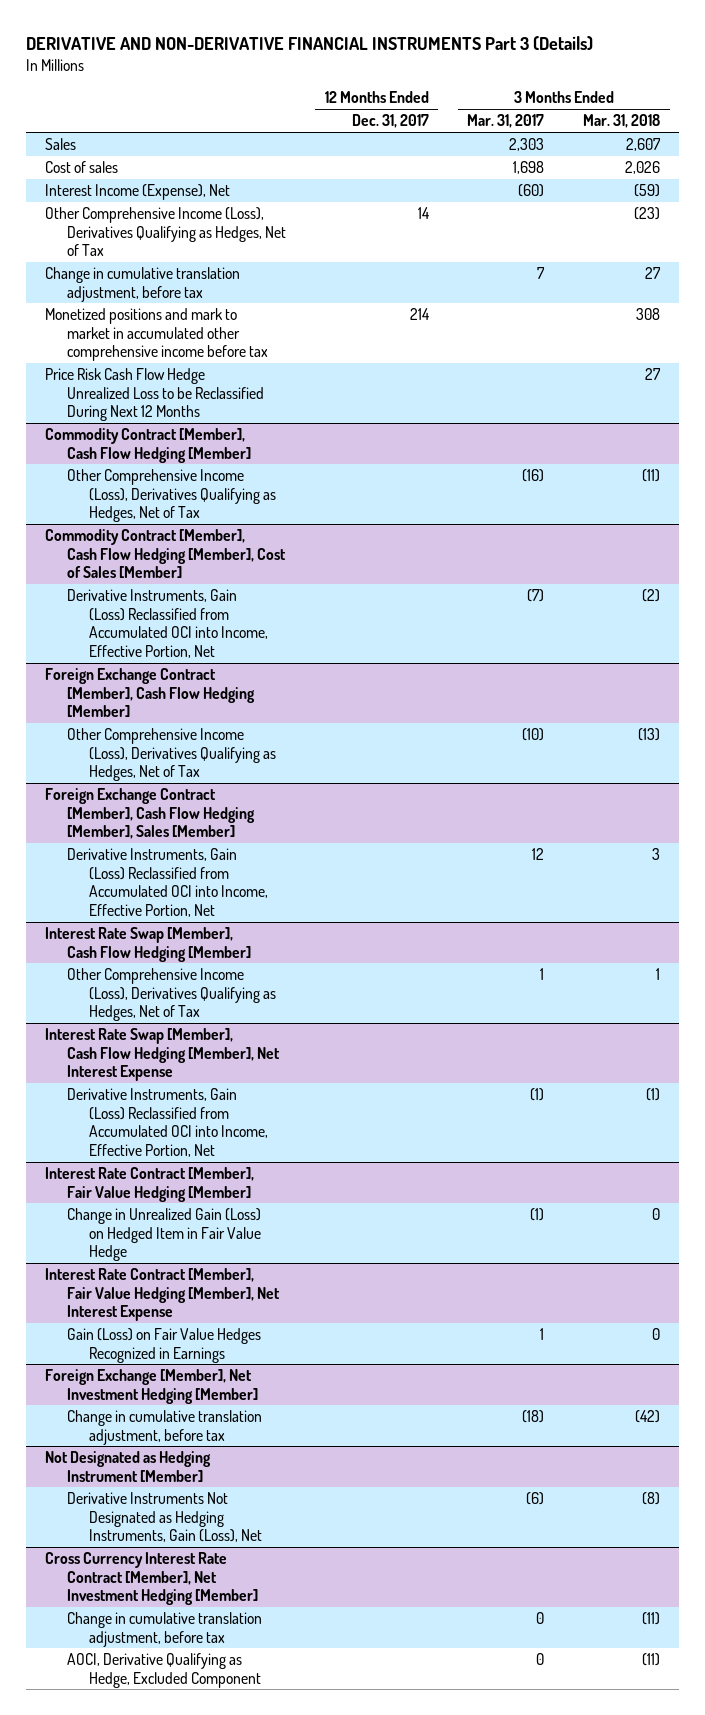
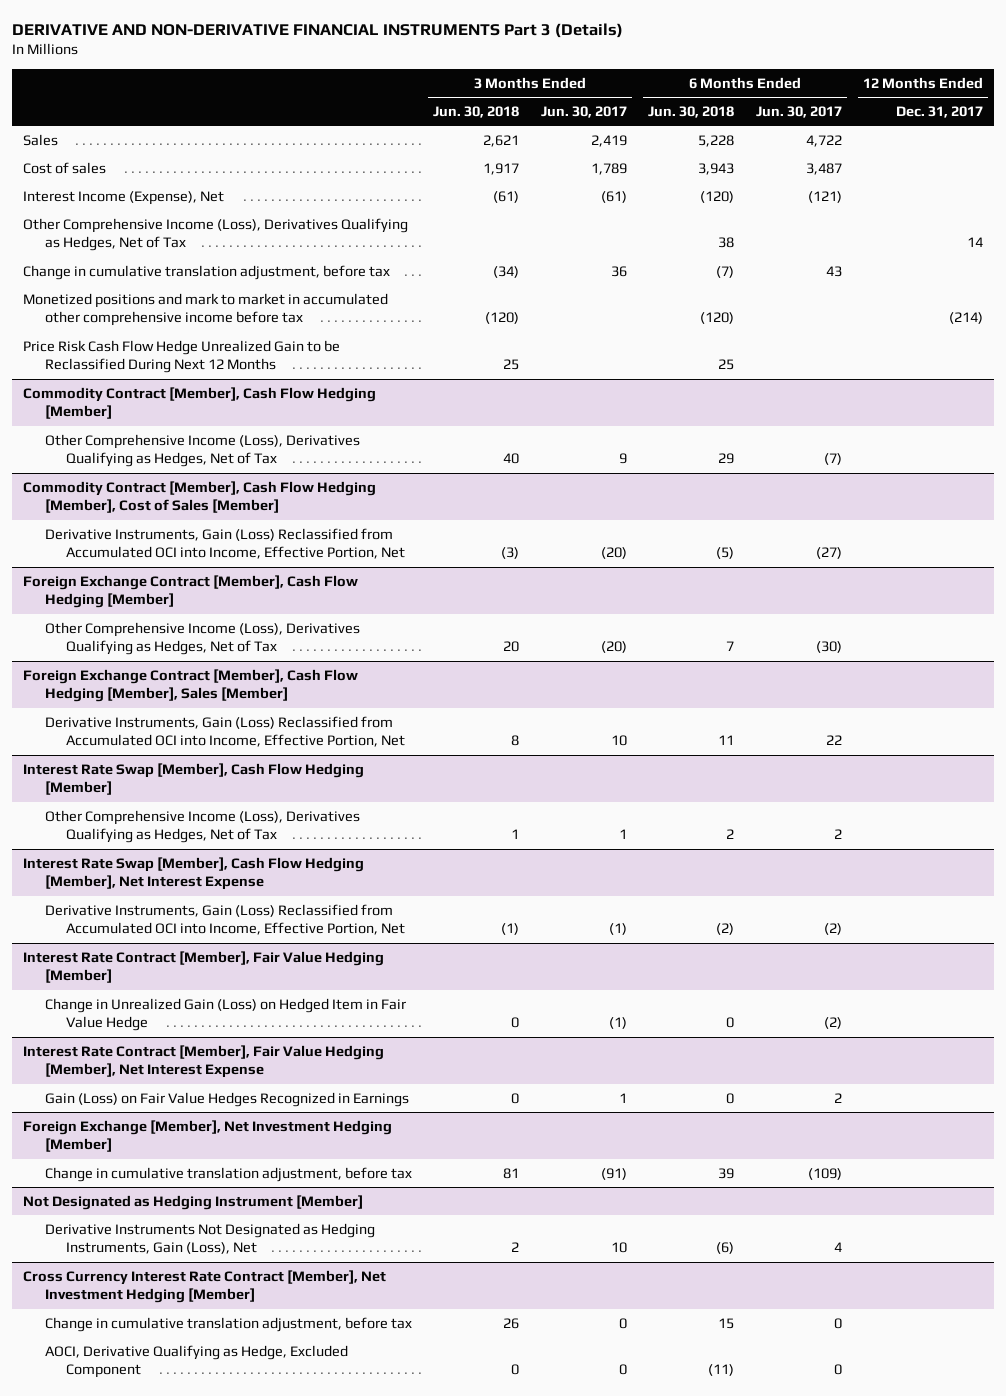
- | 12 Months Ended Dec. 31, 2017 | 3 Months Ended Mar. 31, 2017 | 3 Months Ended Mar. 31, 2018
+ | 3 Months Ended Jun. 30, 2018 | 3 Months Ended Jun. 30, 2017 | 6 Months Ended Jun. 30, 2018 | 6 Months Ended Jun. 30, 2017 | 12 Months Ended Dec. 31, 2017
- Monetized positions and mark to market in accumulated other comprehensive income before tax | 214 | | 308
- Price Risk Cash Flow Hedge Unrealized Loss to be Reclassified During Next 12 Months | | | 27
+ Monetized positions and mark to market in accumulated other comprehensive income before tax | (120) | | (120) | | (214)
+ Price Risk Cash Flow Hedge Unrealized Gain to be Reclassified During Next 12 Months | 25 | | 25 | |

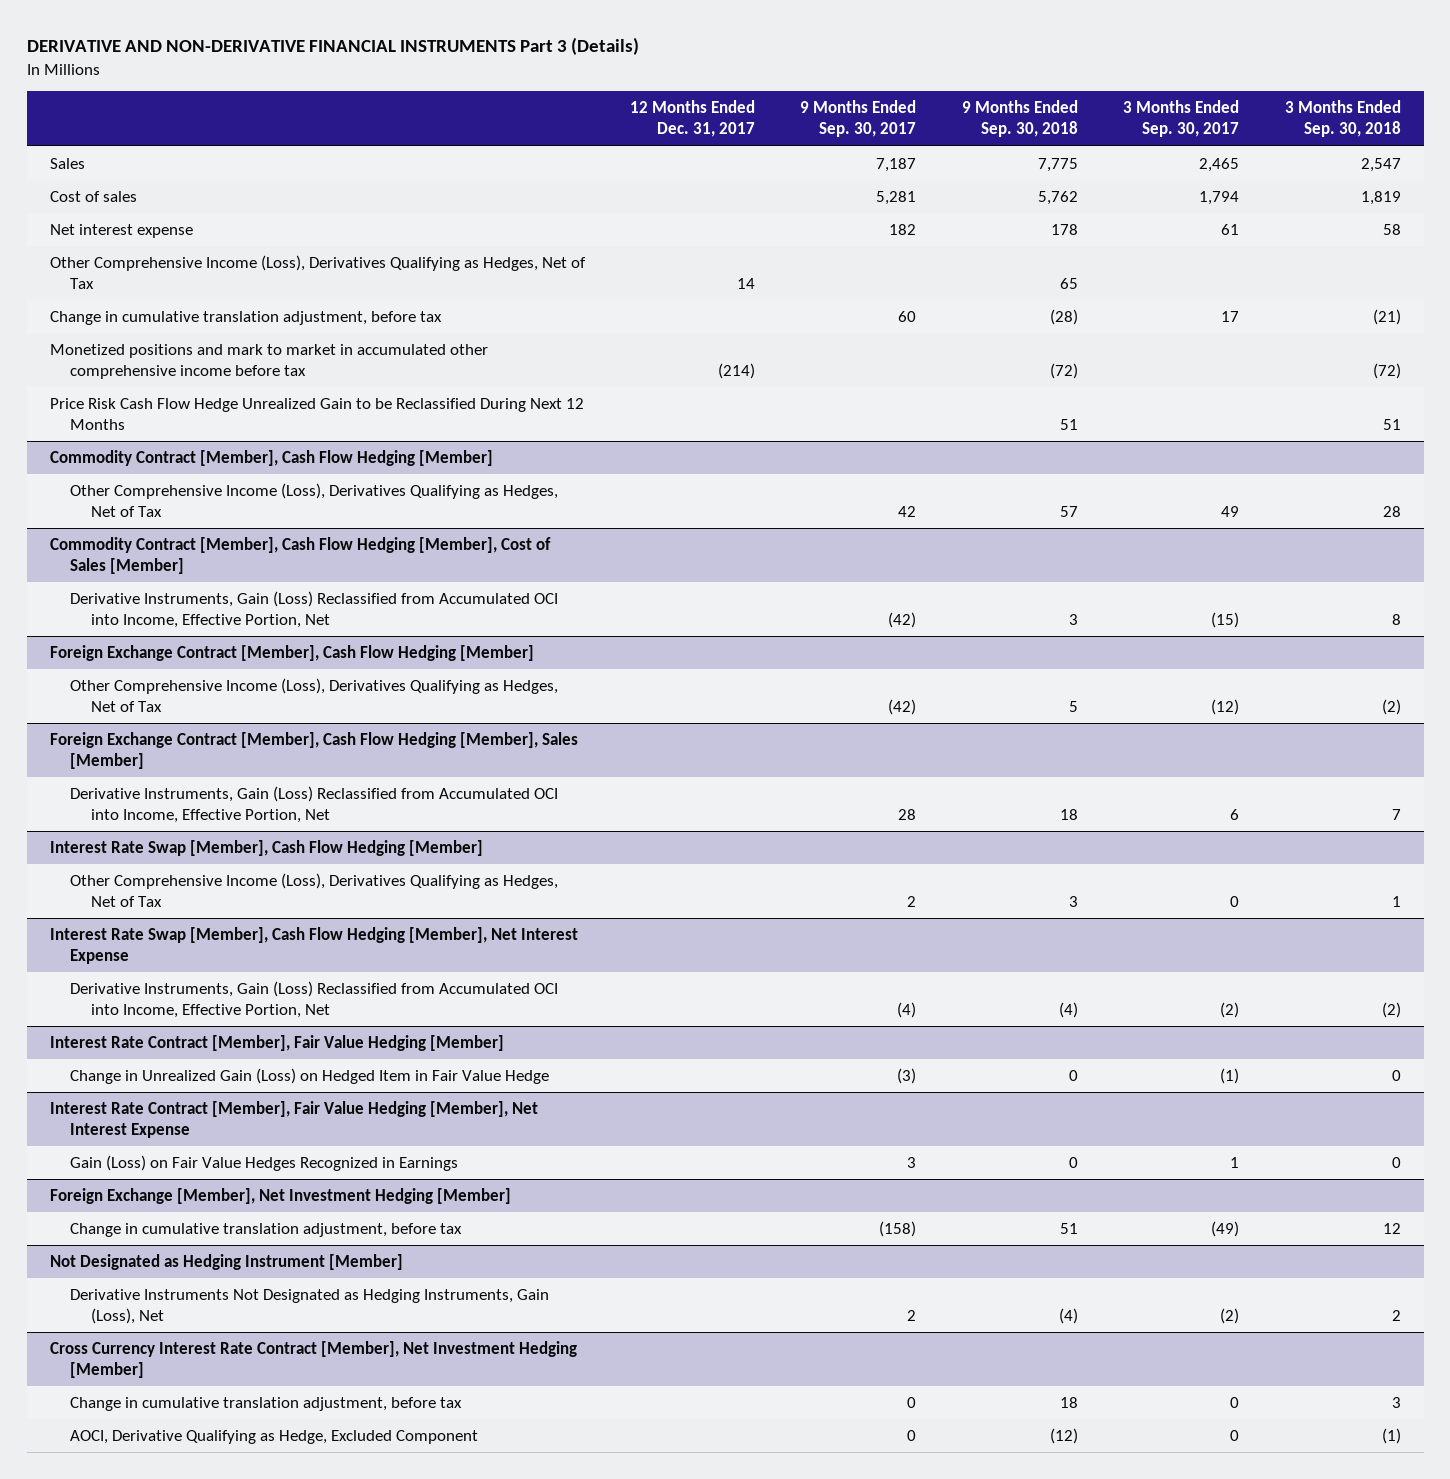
- | 3 Months Ended Jun. 30, 2018 | 3 Months Ended Jun. 30, 2017 | 6 Months Ended Jun. 30, 2018 | 6 Months Ended Jun. 30, 2017 | 12 Months Ended Dec. 31, 2017
+ | 12 Months Ended Dec. 31, 2017 | 9 Months Ended Sep. 30, 2017 | 9 Months Ended Sep. 30, 2018 | 3 Months Ended Sep. 30, 2017 | 3 Months Ended Sep. 30, 2018
- Interest Income (Expense), Net | (61) | (61) | (120) | (121) |
+ Net interest expense | | 182 | 178 | 61 | 58

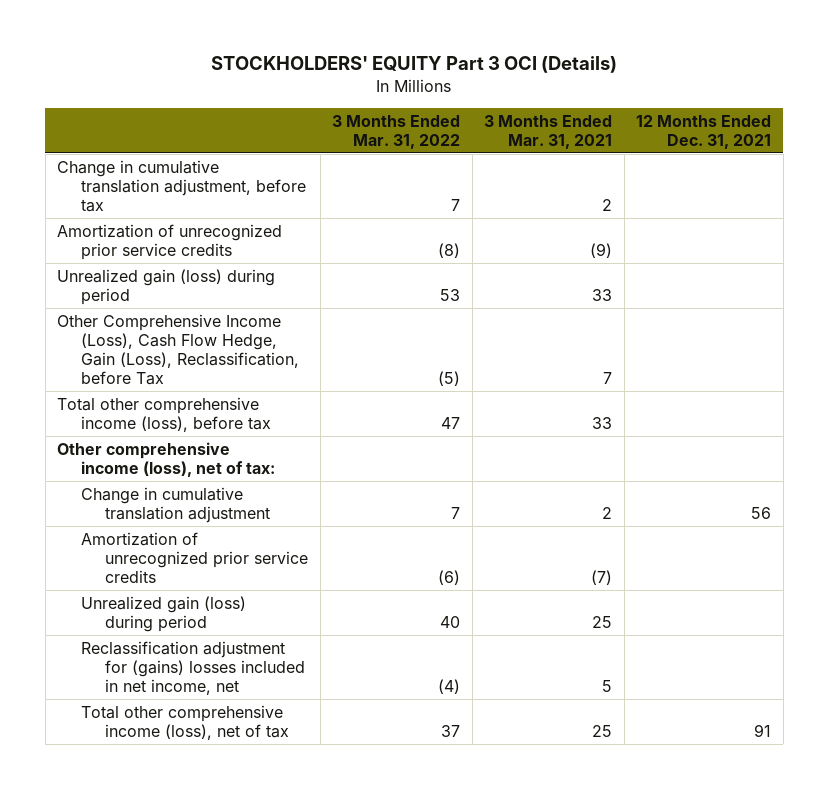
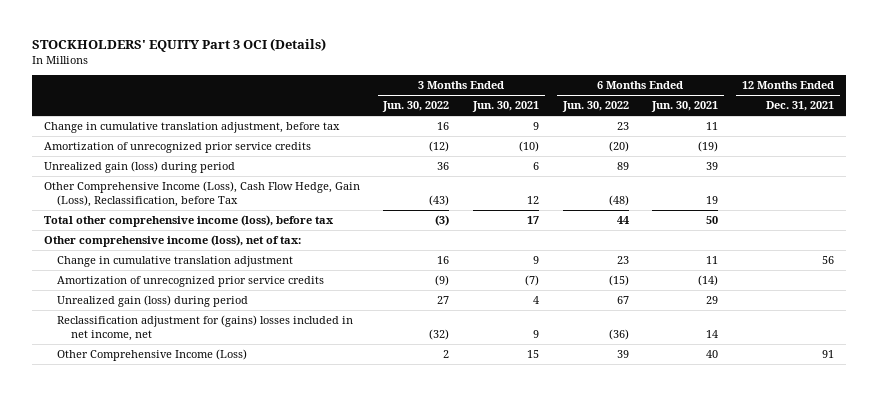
- | 3 Months Ended Mar. 31, 2022 | 3 Months Ended Mar. 31, 2021 | 12 Months Ended Dec. 31, 2021
+ | 3 Months Ended Jun. 30, 2022 | 3 Months Ended Jun. 30, 2021 | 6 Months Ended Jun. 30, 2022 | 6 Months Ended Jun. 30, 2021 | 12 Months Ended Dec. 31, 2021
- Total other comprehensive income (loss), net of tax | 37 | 25 | 91
+ Other Comprehensive Income (Loss) | 2 | 15 | 39 | 40 | 91

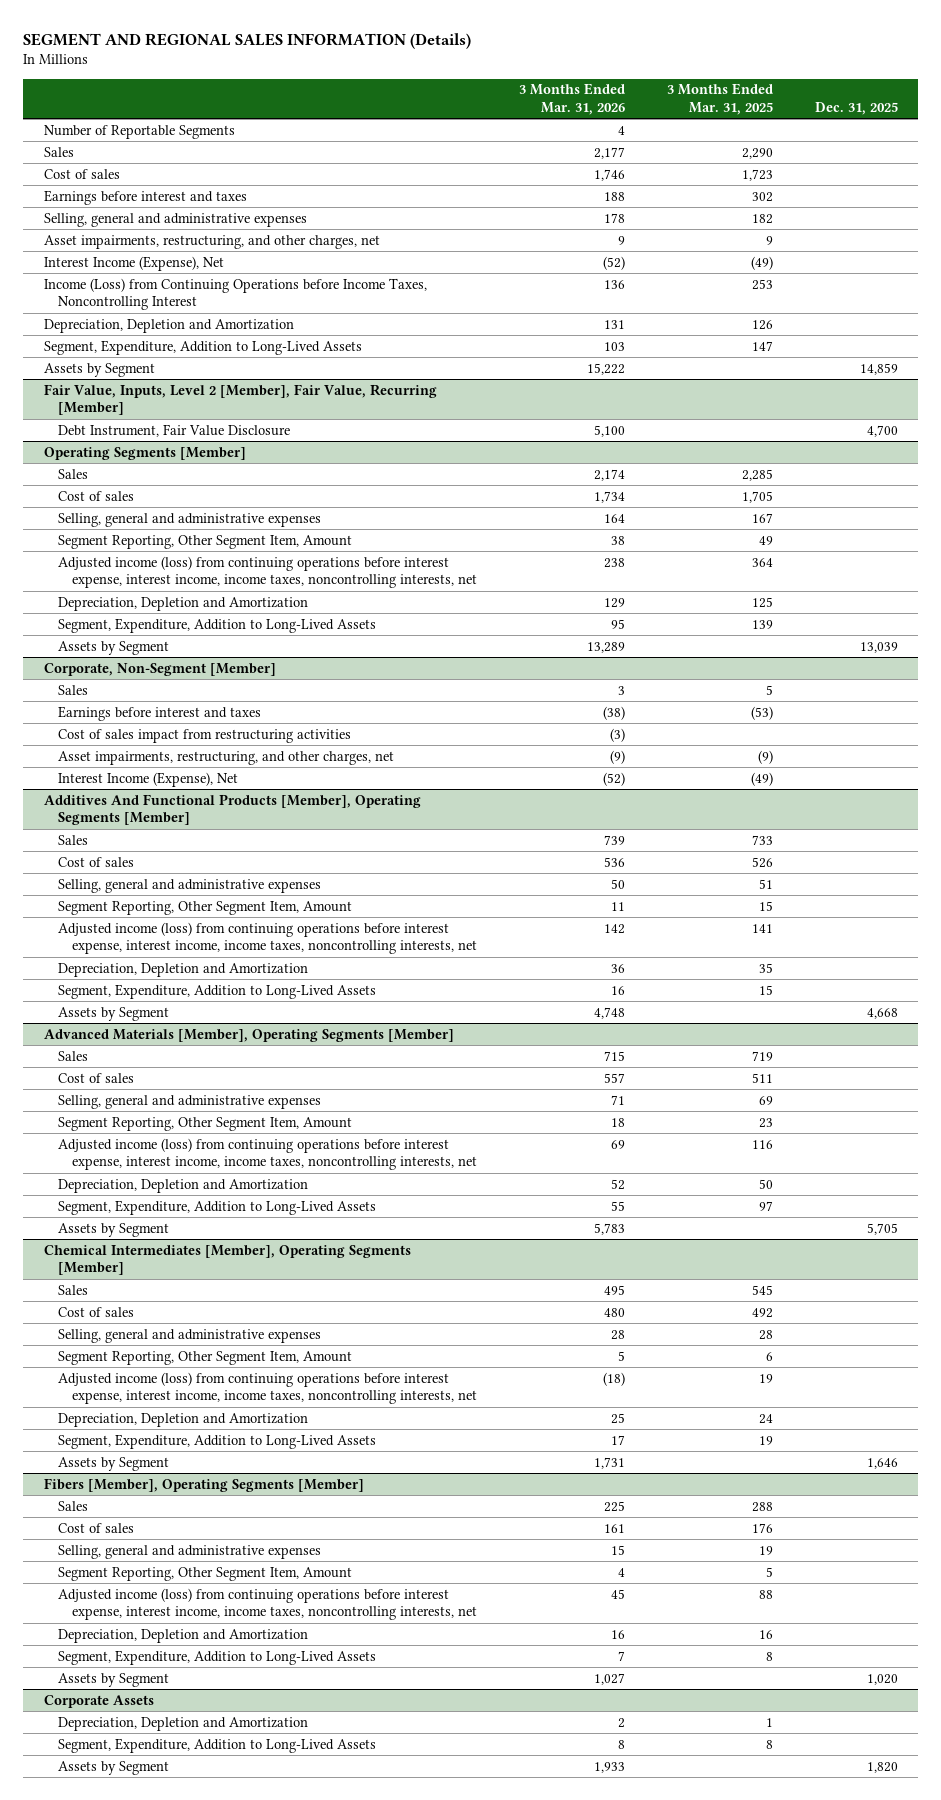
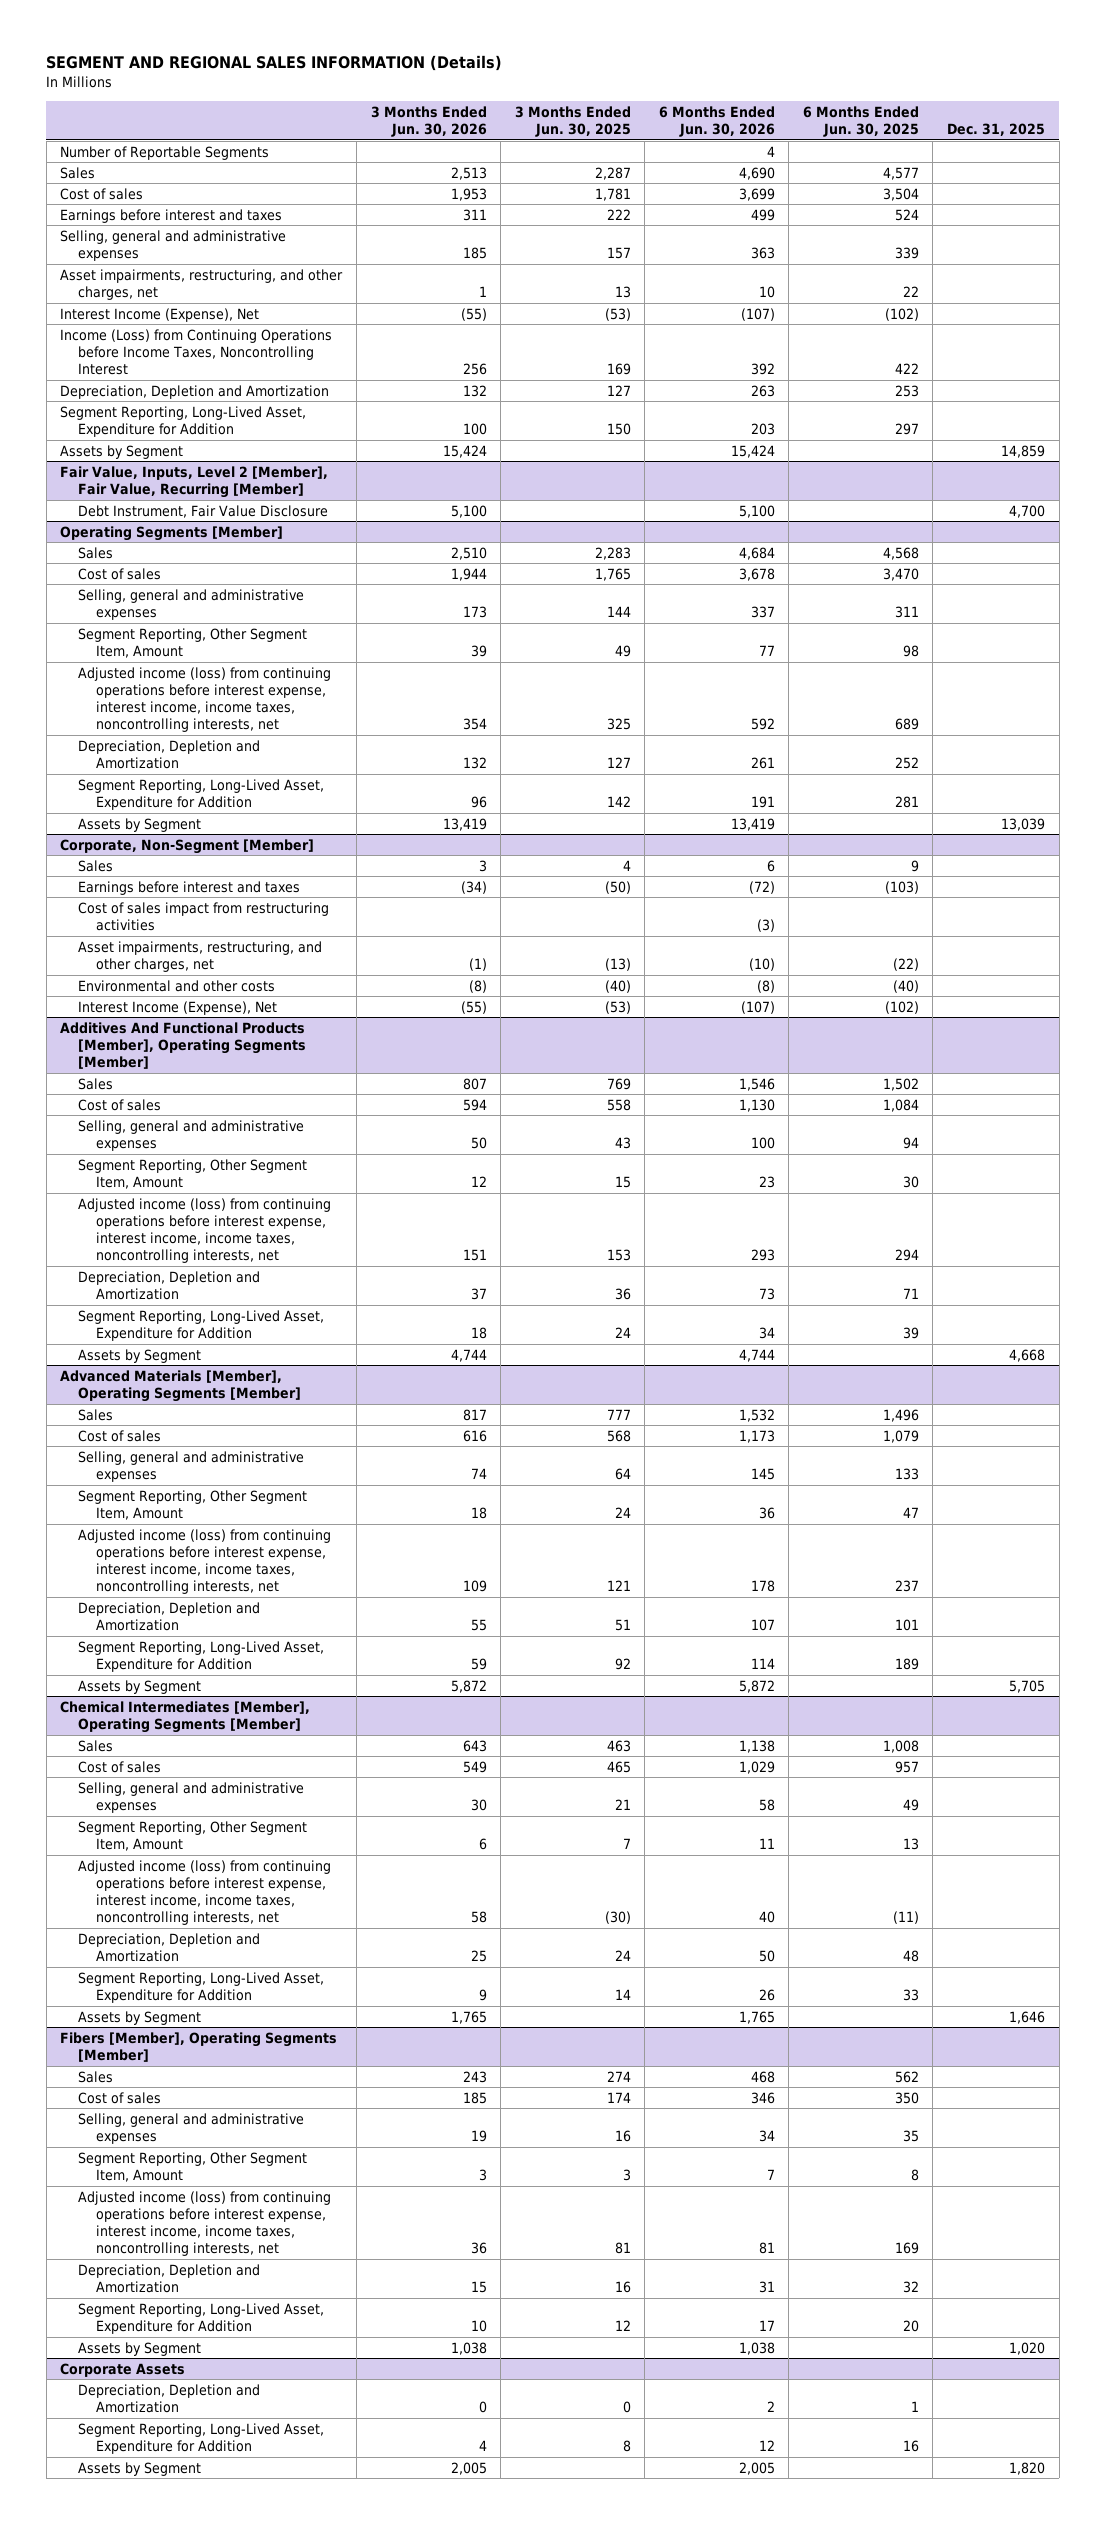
- | 3 Months Ended Mar. 31, 2026 | 3 Months Ended Mar. 31, 2025 | Dec. 31, 2025
+ | 3 Months Ended Jun. 30, 2026 | 3 Months Ended Jun. 30, 2025 | 6 Months Ended Jun. 30, 2026 | 6 Months Ended Jun. 30, 2025 | Dec. 31, 2025
- Segment, Expenditure, Addition to Long-Lived Assets | 103 | 147 |
+ Segment Reporting, Long-Lived Asset, Expenditure for Addition | 100 | 150 | 203 | 297 |
@ Operating Segments [Member]
- Segment, Expenditure, Addition to Long-Lived Assets | 95 | 139 |
+ Segment Reporting, Long-Lived Asset, Expenditure for Addition | 96 | 142 | 191 | 281 |
@ Corporate, Non-Segment [Member]
+ Environmental and other costs | (8) | (40) | (8) | (40) |
@ Additives And Functional Products [Member], Operating Segments [Member]
- Segment, Expenditure, Addition to Long-Lived Assets | 16 | 15 |
+ Segment Reporting, Long-Lived Asset, Expenditure for Addition | 18 | 24 | 34 | 39 |
@ Advanced Materials [Member], Operating Segments [Member]
- Segment, Expenditure, Addition to Long-Lived Assets | 55 | 97 |
+ Segment Reporting, Long-Lived Asset, Expenditure for Addition | 59 | 92 | 114 | 189 |
@ Chemical Intermediates [Member], Operating Segments [Member]
- Segment, Expenditure, Addition to Long-Lived Assets | 17 | 19 |
+ Segment Reporting, Long-Lived Asset, Expenditure for Addition | 9 | 14 | 26 | 33 |
@ Fibers [Member], Operating Segments [Member]
- Segment, Expenditure, Addition to Long-Lived Assets | 7 | 8 |
+ Segment Reporting, Long-Lived Asset, Expenditure for Addition | 10 | 12 | 17 | 20 |
@ Corporate Assets
- Segment, Expenditure, Addition to Long-Lived Assets | 8 | 8 |
+ Segment Reporting, Long-Lived Asset, Expenditure for Addition | 4 | 8 | 12 | 16 |

